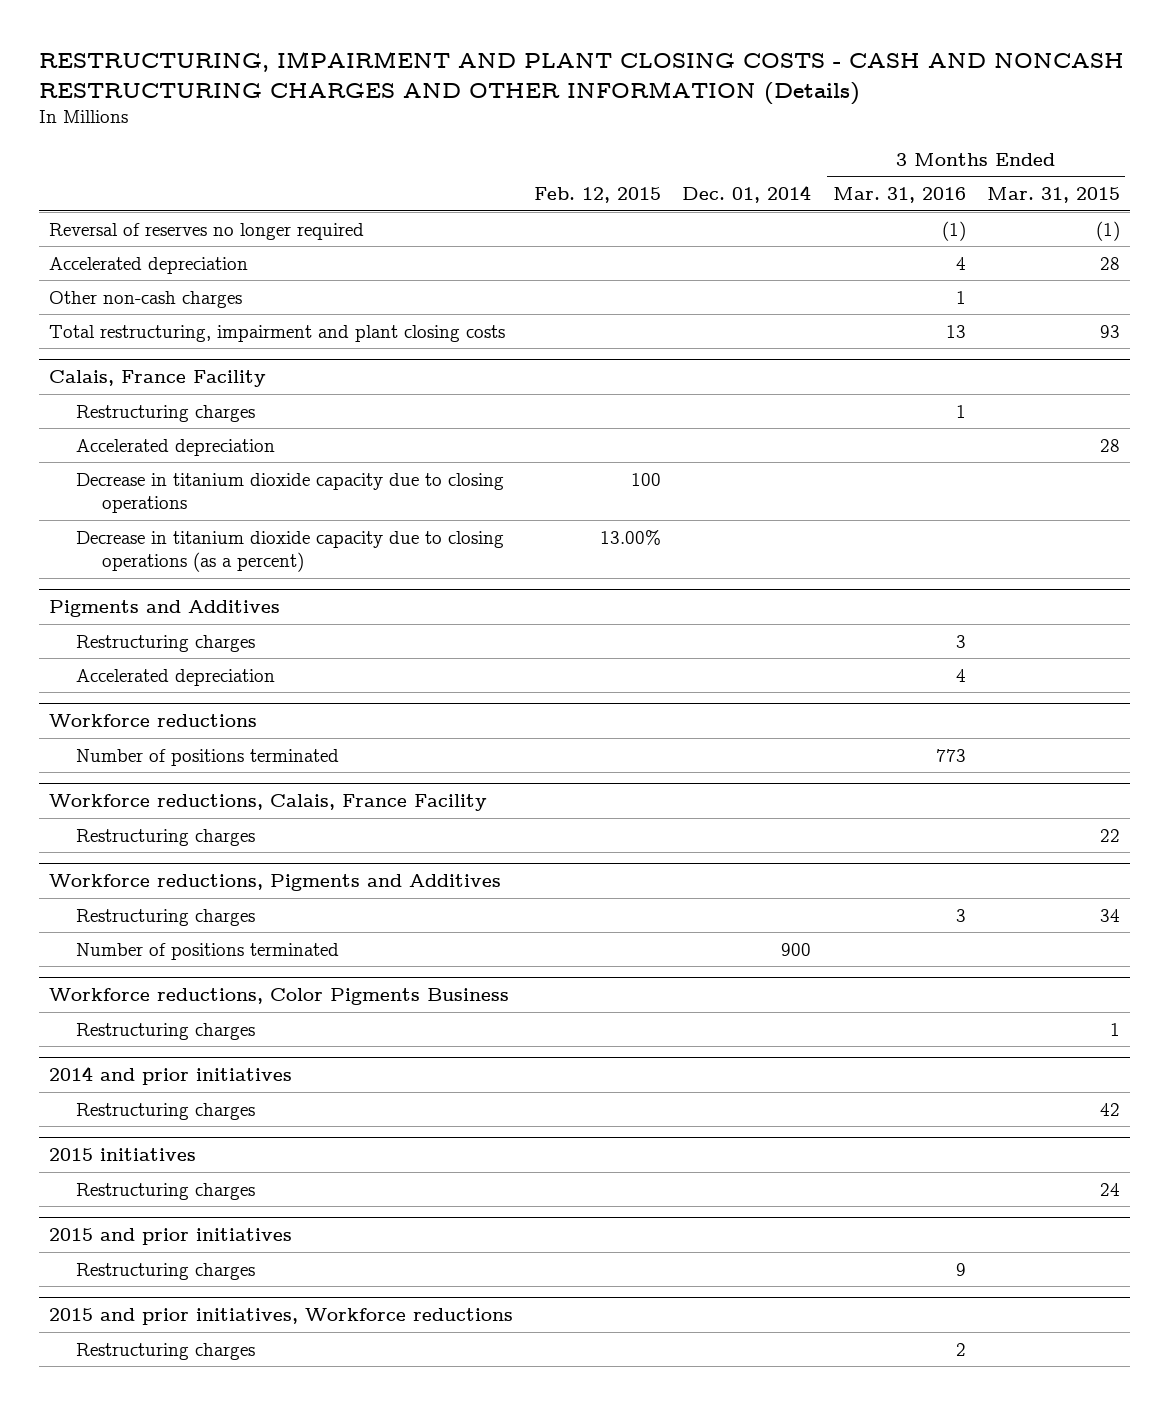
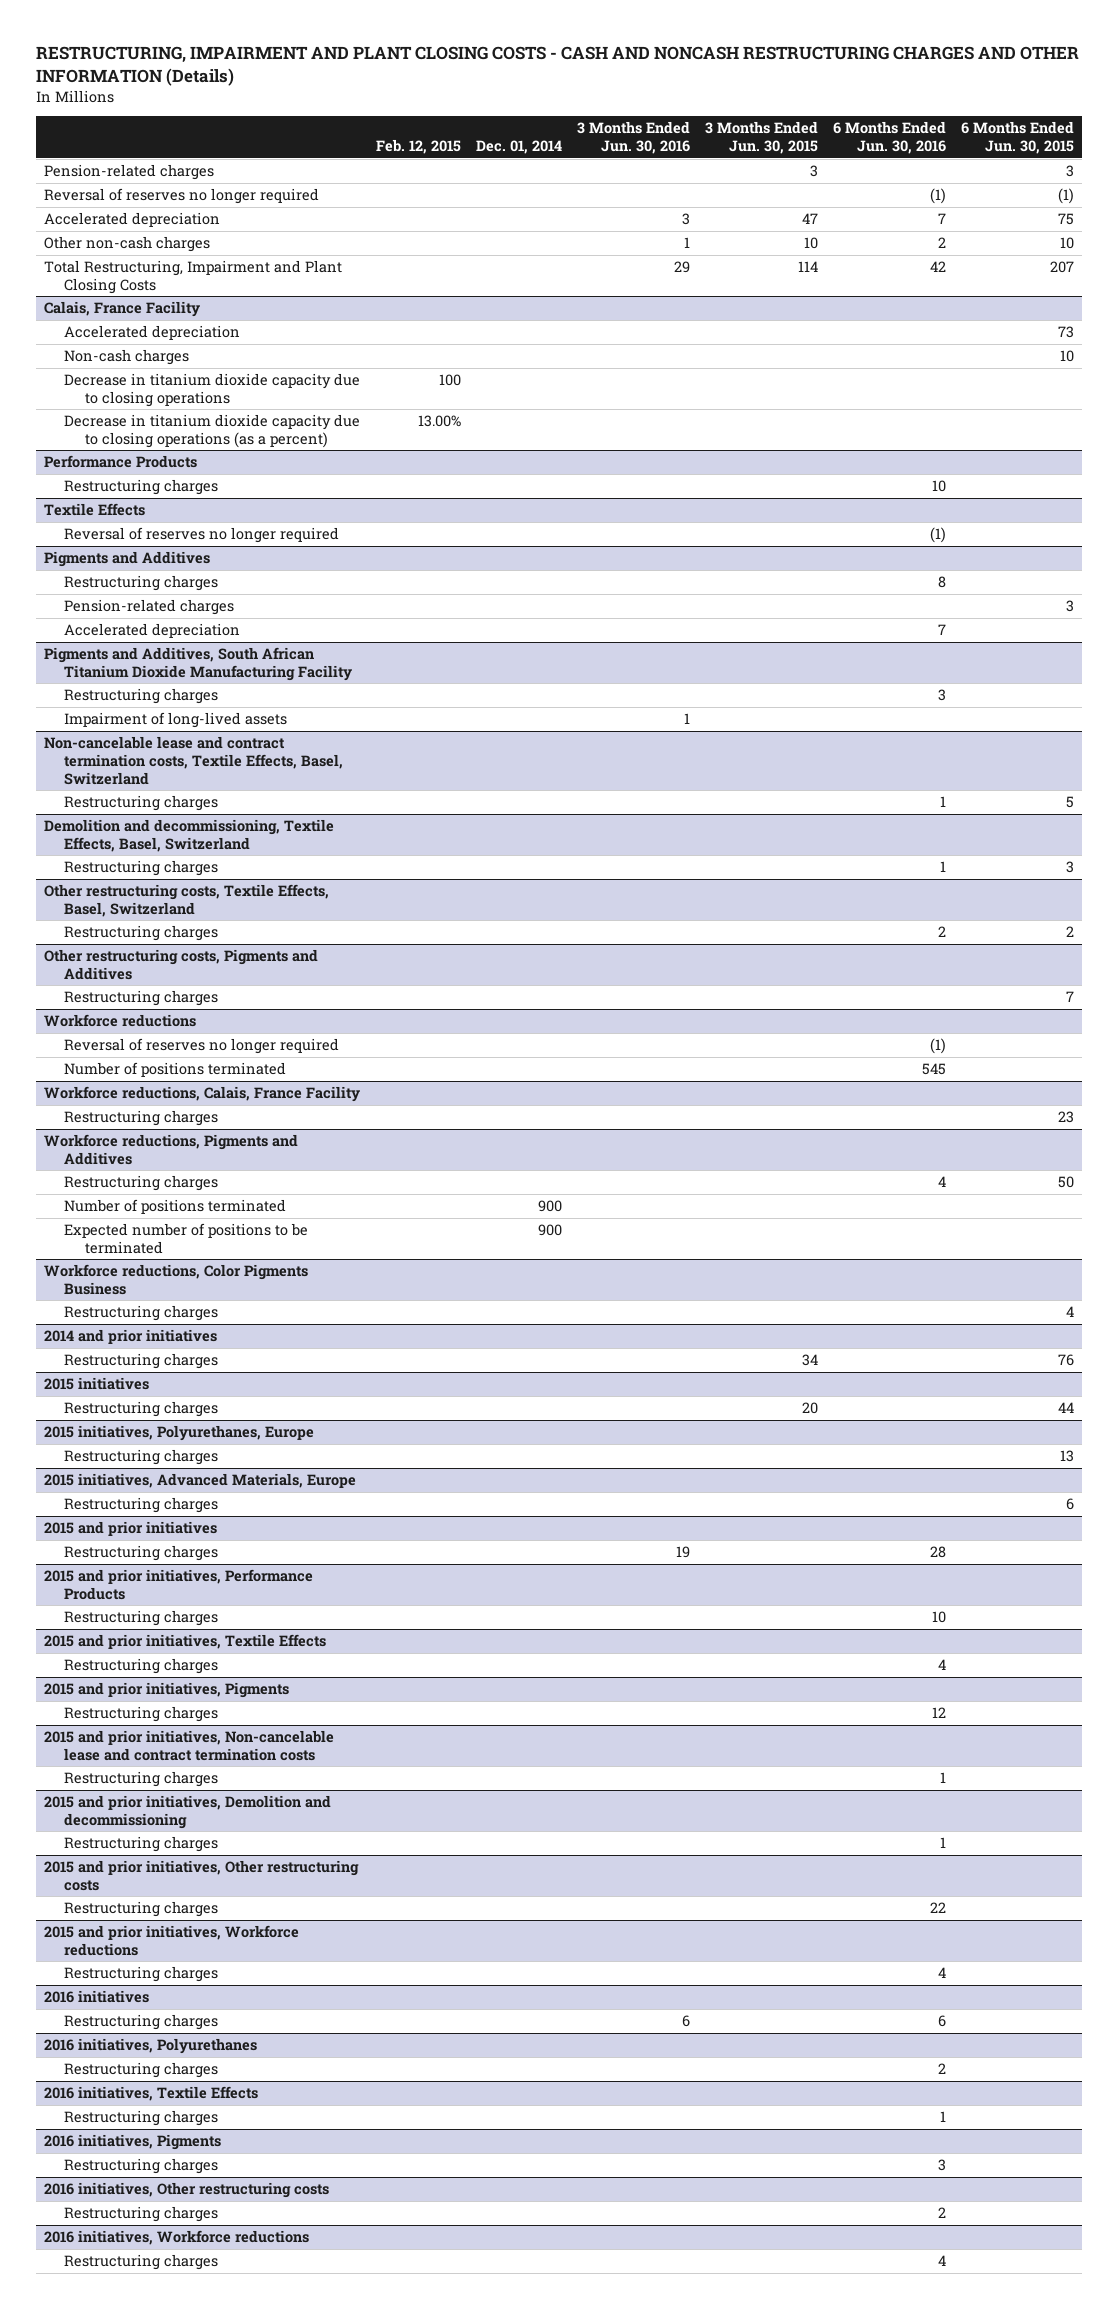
- | Feb. 12, 2015 | Dec. 01, 2014 | 3 Months Ended Mar. 31, 2016 | 3 Months Ended Mar. 31, 2015
+ | Feb. 12, 2015 | Dec. 01, 2014 | 3 Months Ended Jun. 30, 2016 | 3 Months Ended Jun. 30, 2015 | 6 Months Ended Jun. 30, 2016 | 6 Months Ended Jun. 30, 2015
+ Pension-related charges | | | | 3 | | 3
- Total restructuring, impairment and plant closing costs | | | 13 | 93
+ Total Restructuring, Impairment and Plant Closing Costs | | | 29 | 114 | 42 | 207
@ Calais, France Facility
- Restructuring charges | | | 1 |
+ Non-cash charges | | | | | | 10
+ Performance Products
+ Restructuring charges | | | | | 10 |
+ Textile Effects
+ Reversal of reserves no longer required | | | | | (1) |
@ Pigments and Additives
+ Pension-related charges | | | | | | 3
+ Pigments and Additives, South African Titanium Dioxide Manufacturing Facility
+ Restructuring charges | | | | | 3 |
+ Impairment of long-lived assets | | | 1 | | |
+ Non-cancelable lease and contract termination costs, Textile Effects, Basel, Switzerland
+ Restructuring charges | | | | | 1 | 5
+ Demolition and decommissioning, Textile Effects, Basel, Switzerland
+ Restructuring charges | | | | | 1 | 3
+ Other restructuring costs, Textile Effects, Basel, Switzerland
+ Restructuring charges | | | | | 2 | 2
+ Other restructuring costs, Pigments and Additives
+ Restructuring charges | | | | | | 7
@ Workforce reductions
+ Reversal of reserves no longer required | | | | | (1) |
@ Workforce reductions, Pigments and Additives
+ Expected number of positions to be terminated | | 900 | | | |
+ 2015 initiatives, Polyurethanes, Europe
+ Restructuring charges | | | | | | 13
+ 2015 initiatives, Advanced Materials, Europe
+ Restructuring charges | | | | | | 6
+ 2015 and prior initiatives, Performance Products
+ Restructuring charges | | | | | 10 |
+ 2015 and prior initiatives, Textile Effects
+ Restructuring charges | | | | | 4 |
+ 2015 and prior initiatives, Pigments
+ Restructuring charges | | | | | 12 |
+ 2015 and prior initiatives, Non-cancelable lease and contract termination costs
+ Restructuring charges | | | | | 1 |
+ 2015 and prior initiatives, Demolition and decommissioning
+ Restructuring charges | | | | | 1 |
+ 2015 and prior initiatives, Other restructuring costs
+ Restructuring charges | | | | | 22 |
+ 2016 initiatives
+ Restructuring charges | | | 6 | | 6 |
+ 2016 initiatives, Polyurethanes
+ Restructuring charges | | | | | 2 |
+ 2016 initiatives, Textile Effects
+ Restructuring charges | | | | | 1 |
+ 2016 initiatives, Pigments
+ Restructuring charges | | | | | 3 |
+ 2016 initiatives, Other restructuring costs
+ Restructuring charges | | | | | 2 |
+ 2016 initiatives, Workforce reductions
+ Restructuring charges | | | | | 4 |

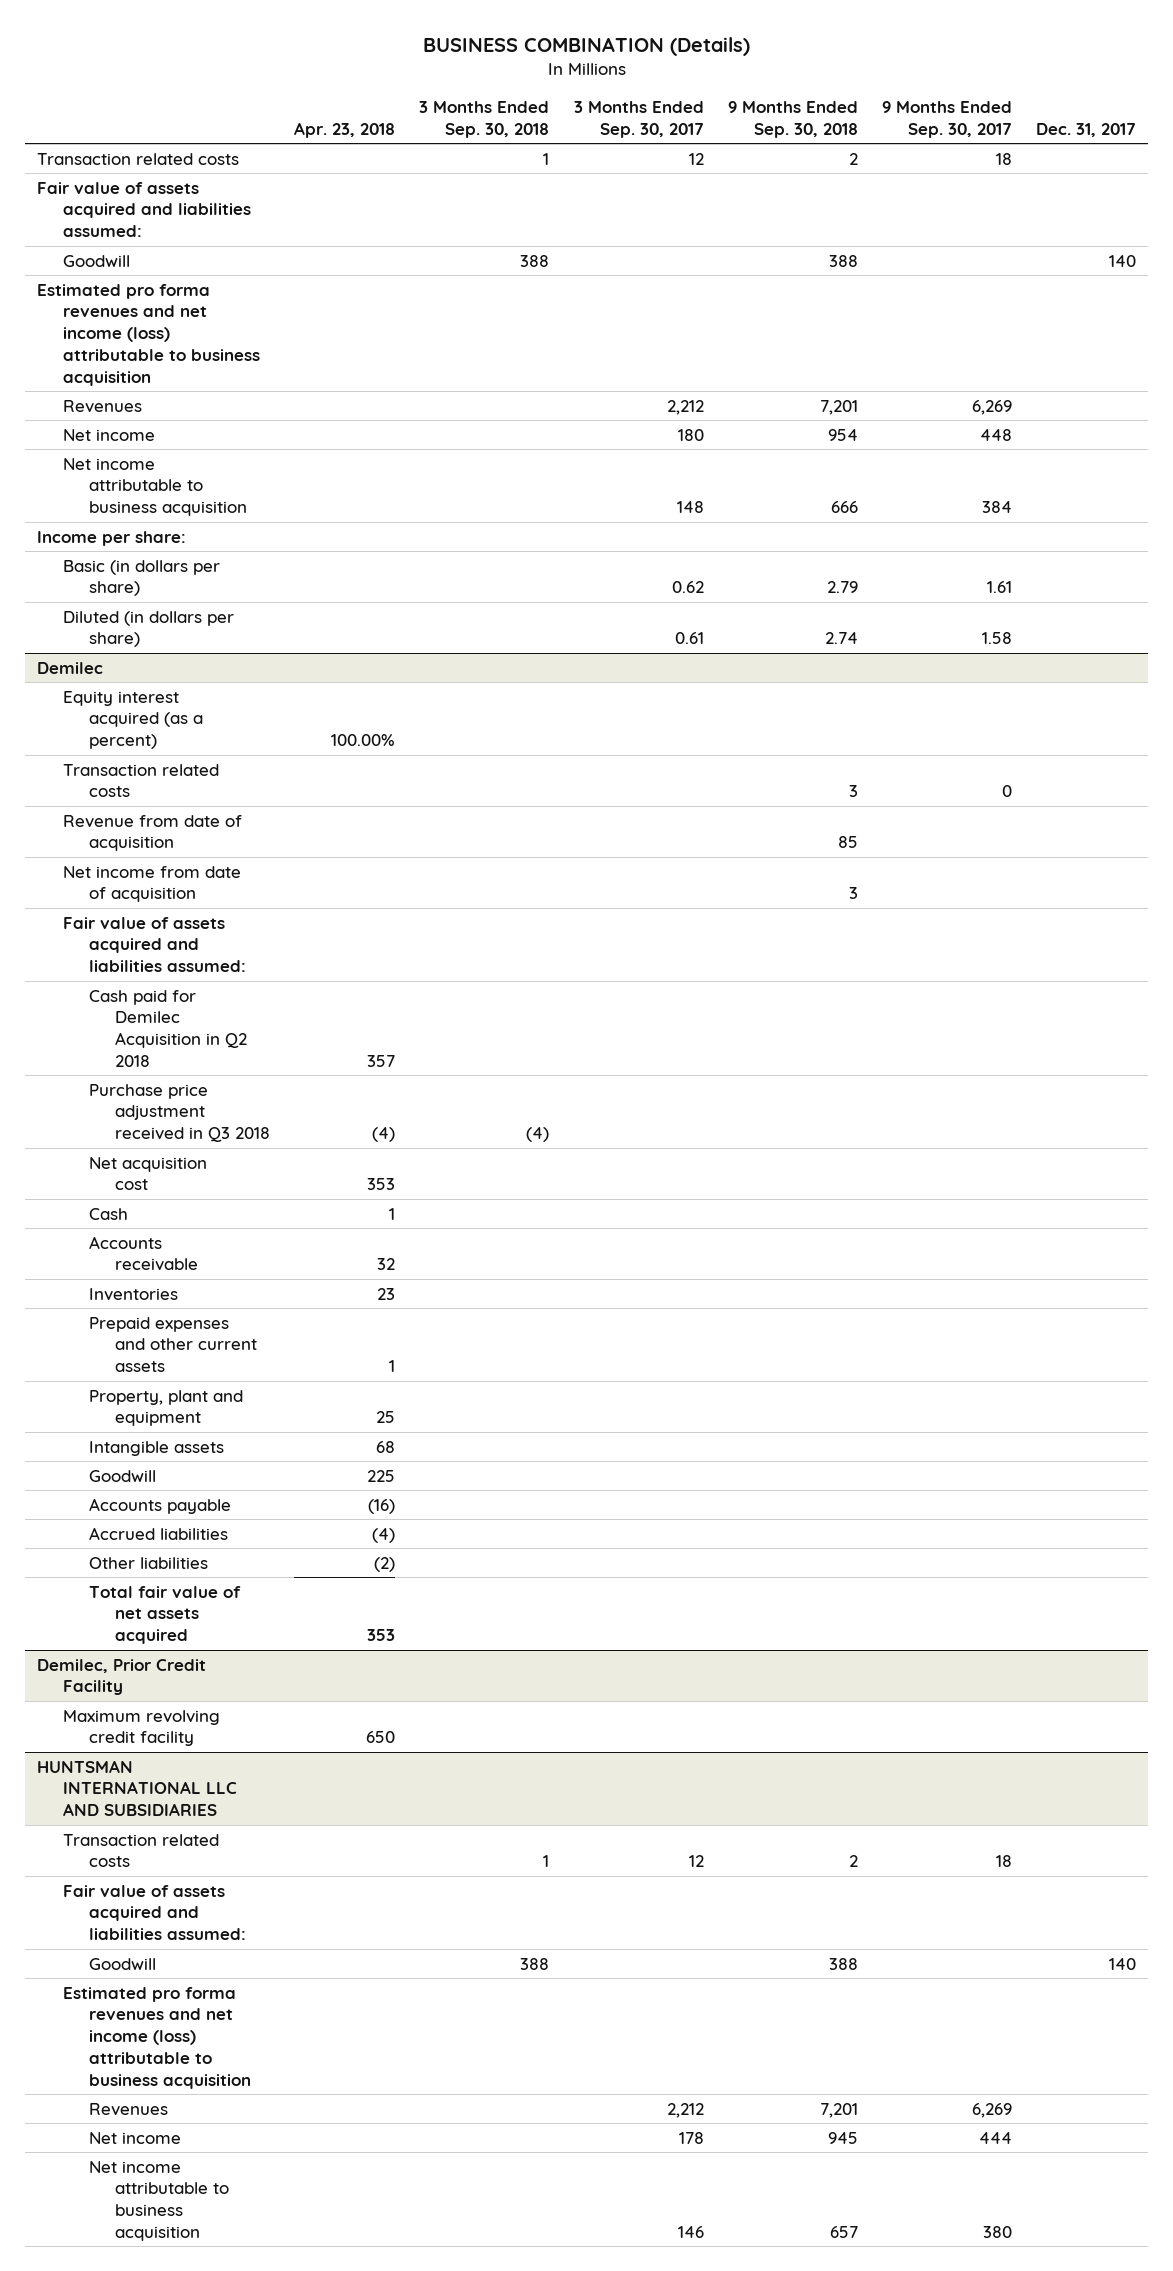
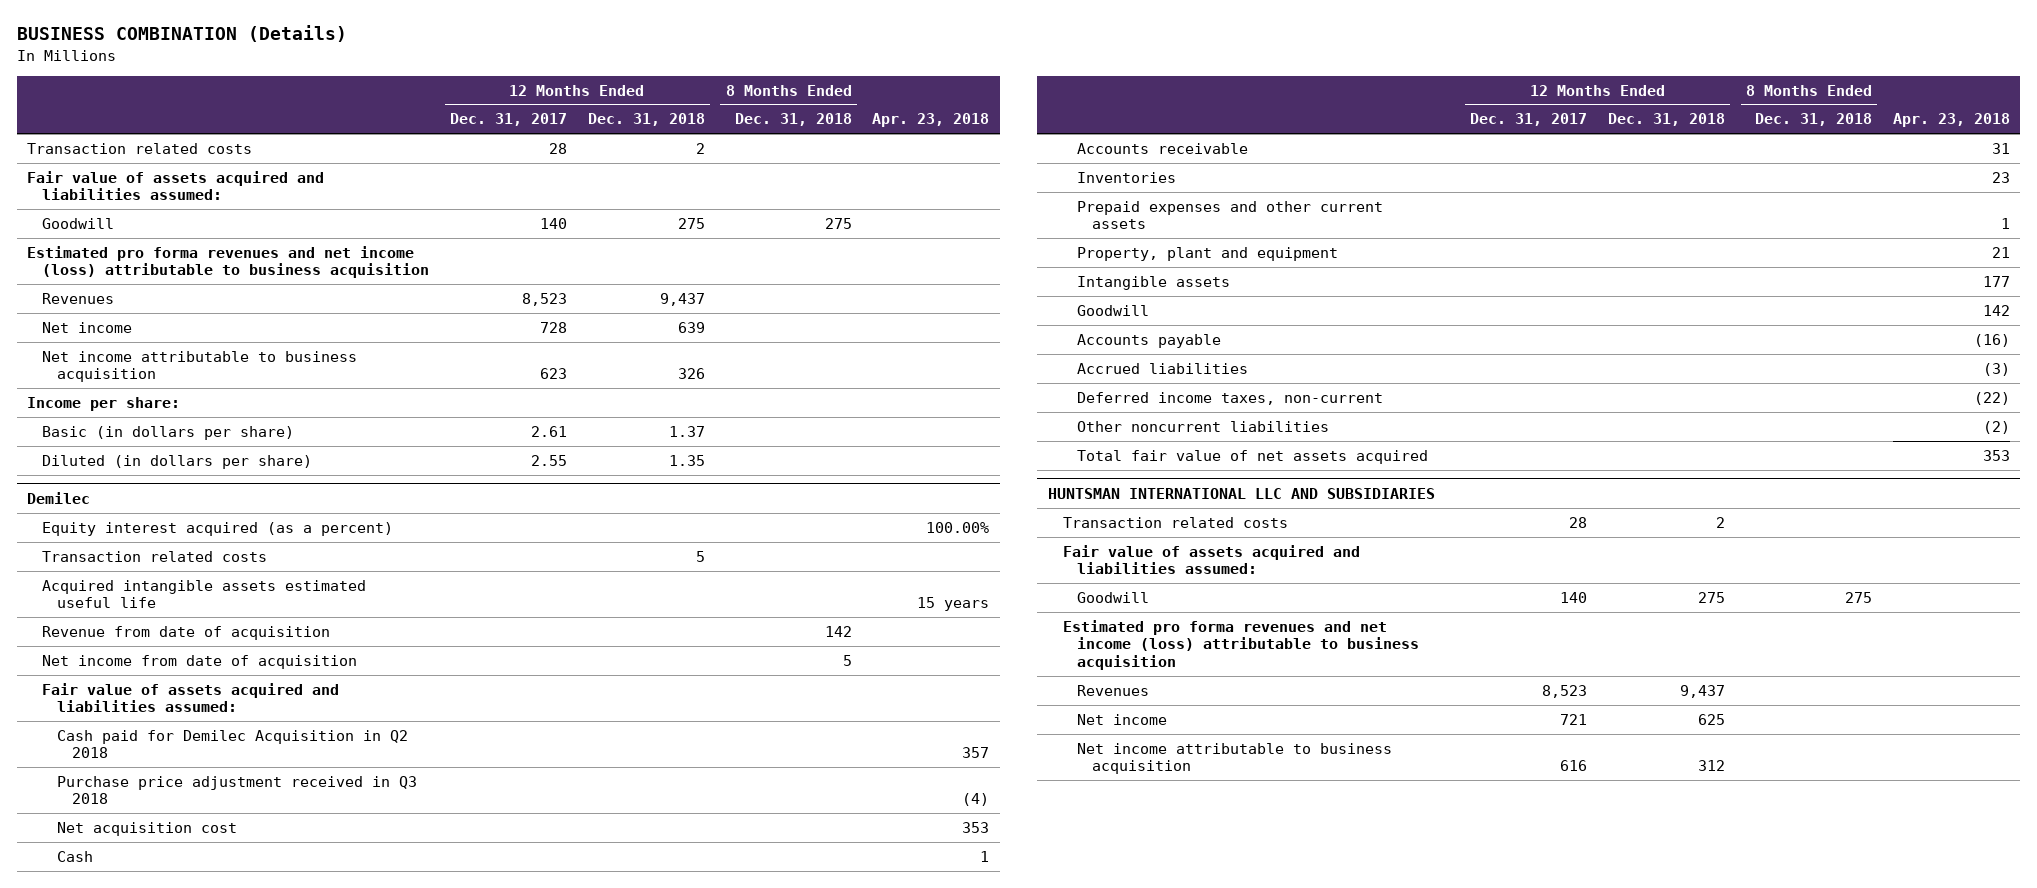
- | Apr. 23, 2018 | 3 Months Ended Sep. 30, 2018 | 3 Months Ended Sep. 30, 2017 | 9 Months Ended Sep. 30, 2018 | 9 Months Ended Sep. 30, 2017 | Dec. 31, 2017
+ | 12 Months Ended Dec. 31, 2017 | 12 Months Ended Dec. 31, 2018 | 8 Months Ended Dec. 31, 2018 | Apr. 23, 2018
@ Demilec
+ Acquired intangible assets estimated useful life | | | | 15 years
- Accounts receivable | 32 | | | | |
+ Accounts receivable | | | | 31
- Property, plant and equipment | 25 | | | | |
- Intangible assets | 68 | | | | |
- Goodwill | 225 | | | | |
+ Property, plant and equipment | | | | 21
+ Intangible assets | | | | 177
+ Goodwill | | | | 142
- Accrued liabilities | (4) | | | | |
- Other liabilities | (2) | | | | |
+ Accrued liabilities | | | | (3)
+ Deferred income taxes, non-current | | | | (22)
+ Other noncurrent liabilities | | | | (2)
- Demilec, Prior Credit Facility
- Maximum revolving credit facility | 650 | | | | |

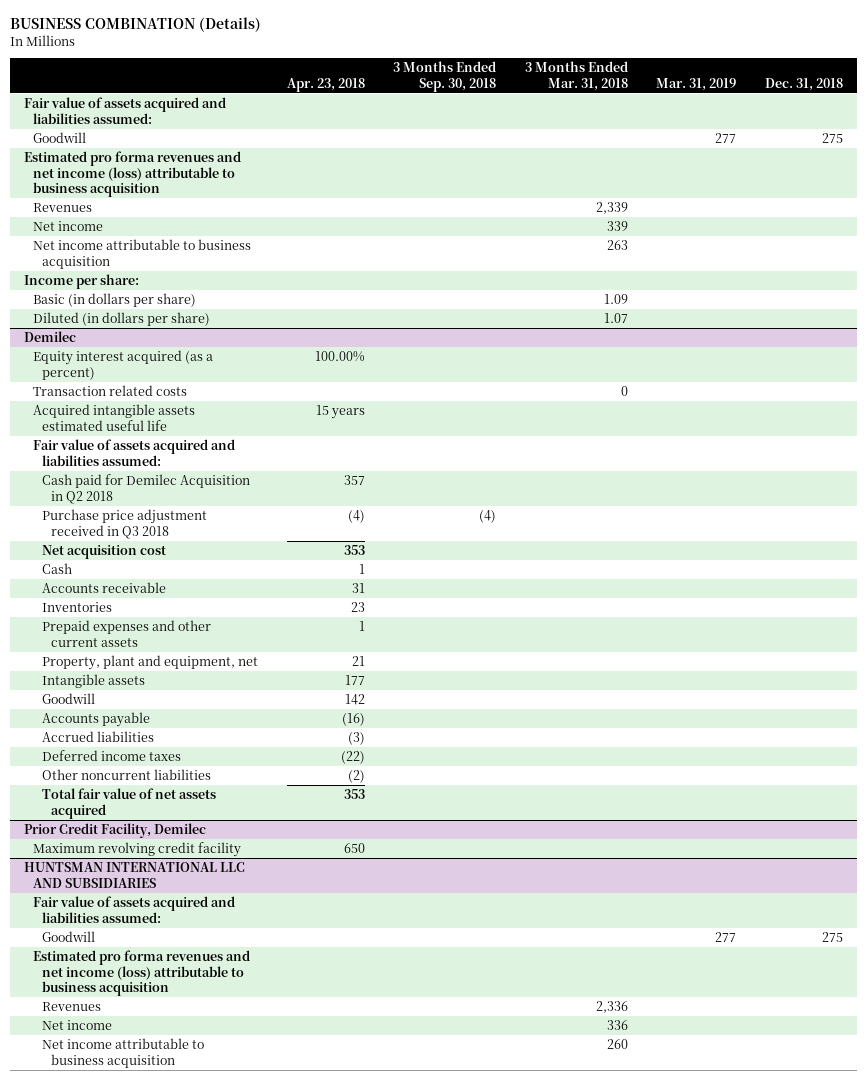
- | 12 Months Ended Dec. 31, 2017 | 12 Months Ended Dec. 31, 2018 | 8 Months Ended Dec. 31, 2018 | Apr. 23, 2018
+ | Apr. 23, 2018 | 3 Months Ended Sep. 30, 2018 | 3 Months Ended Mar. 31, 2018 | Mar. 31, 2019 | Dec. 31, 2018
- Transaction related costs | 28 | 2 | |
@ Demilec
- Revenue from date of acquisition | | | 142 |
- Net income from date of acquisition | | | 5 |
- Property, plant and equipment | | | | 21
+ Property, plant and equipment, net | 21 | | | |
- Deferred income taxes, non-current | | | | (22)
+ Deferred income taxes | (22) | | | |
+ Prior Credit Facility, Demilec
+ Maximum revolving credit facility | 650 | | | |
@ HUNTSMAN INTERNATIONAL LLC AND SUBSIDIARIES
- Transaction related costs | 28 | 2 | |

